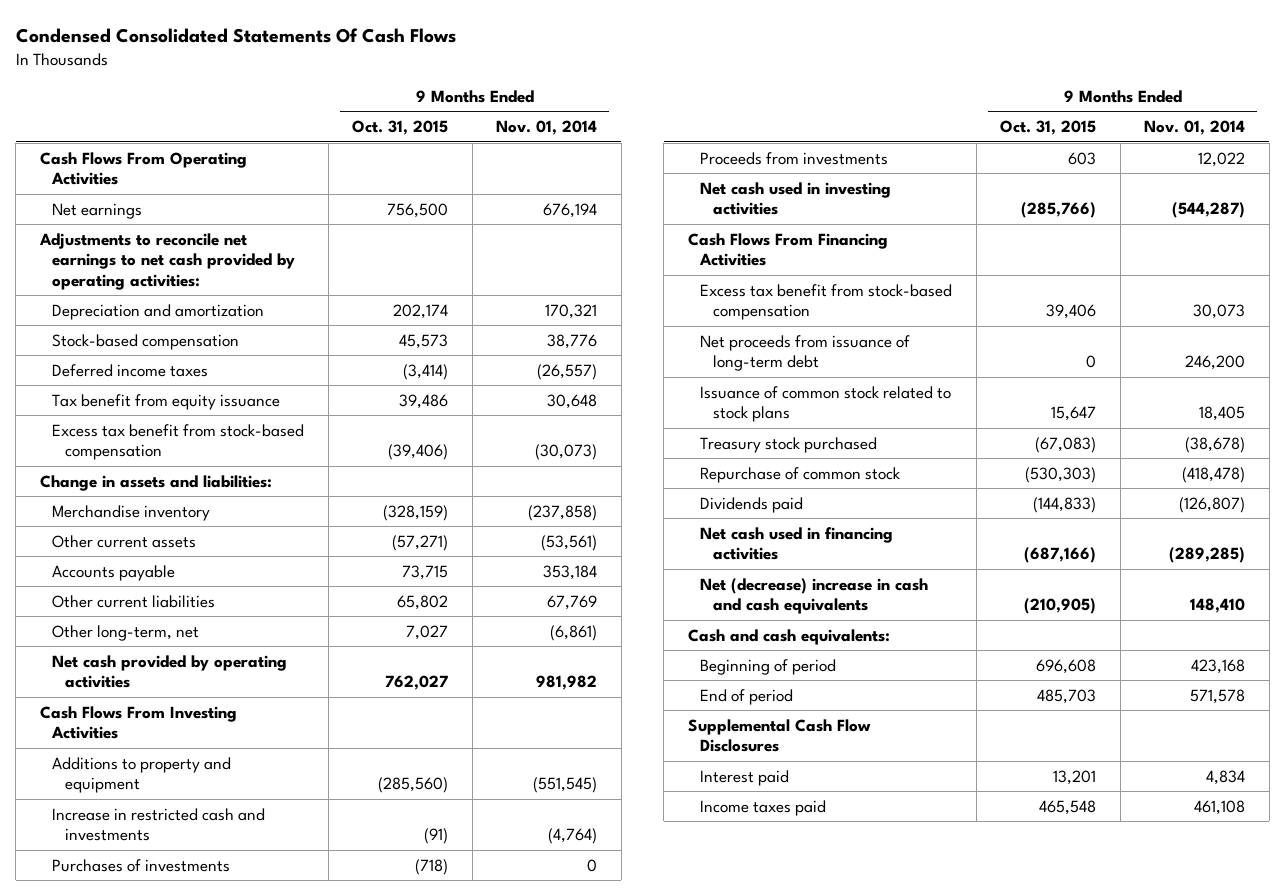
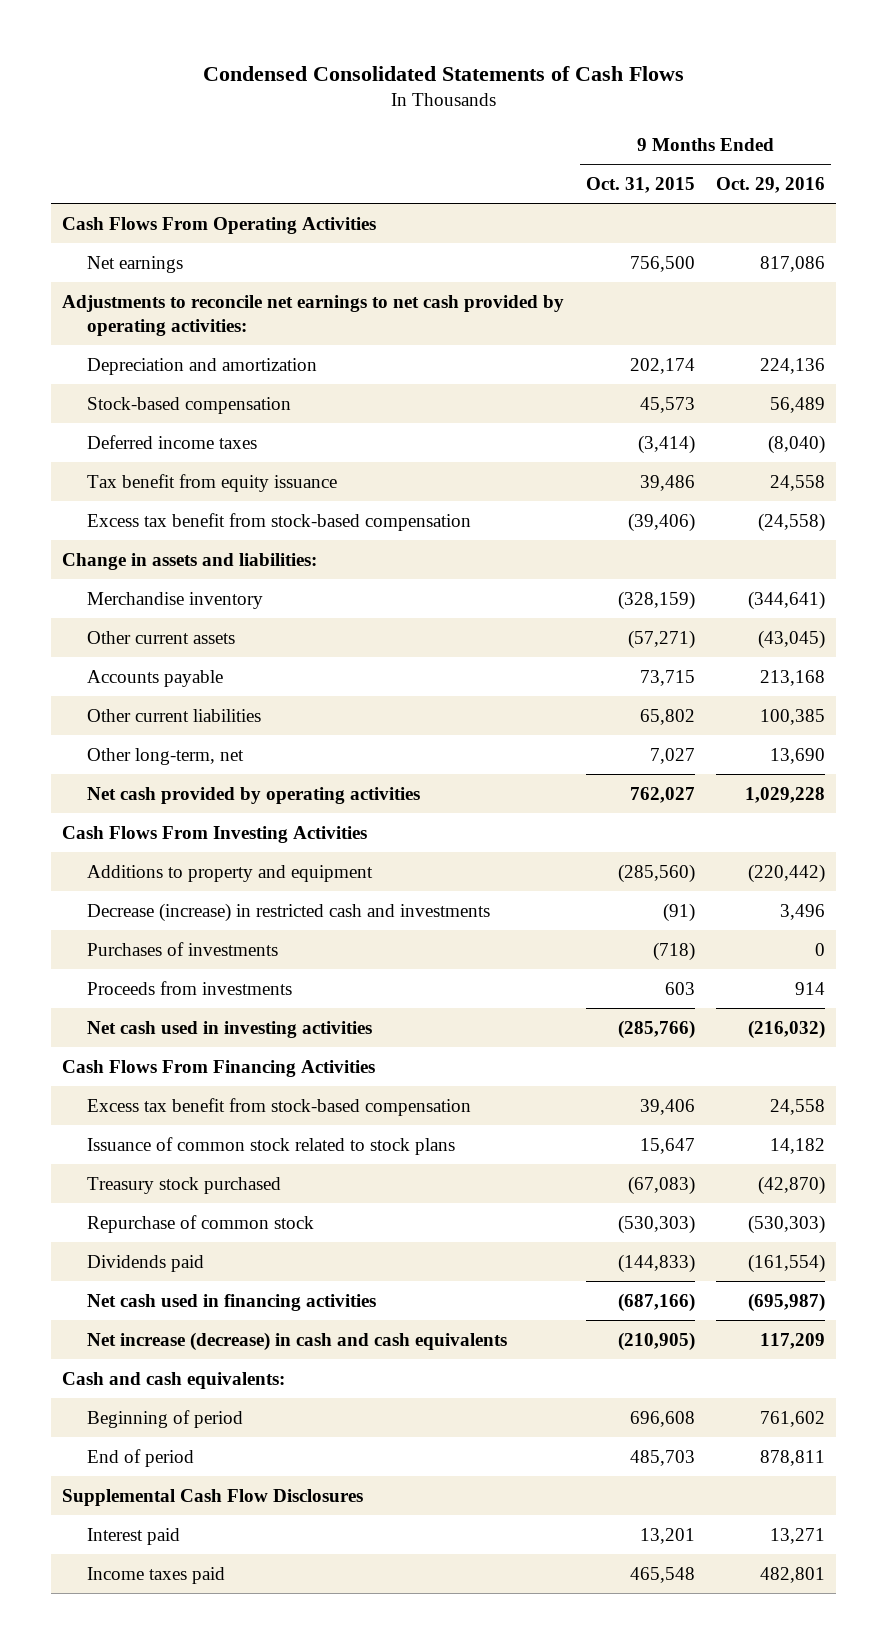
- Condensed Consolidated Statements Of Cash Flows
+ Condensed Consolidated Statements of Cash Flows
- | 9 Months Ended Oct. 31, 2015 | 9 Months Ended Nov. 01, 2014
+ | 9 Months Ended Oct. 31, 2015 | 9 Months Ended Oct. 29, 2016
- Increase in restricted cash and investments | (91) | (4,764)
+ Decrease (increase) in restricted cash and investments | (91) | 3,496
- Net proceeds from issuance of long-term debt | 0 | 246,200
- Net (decrease) increase in cash and cash equivalents | (210,905) | 148,410
+ Net increase (decrease) in cash and cash equivalents | (210,905) | 117,209

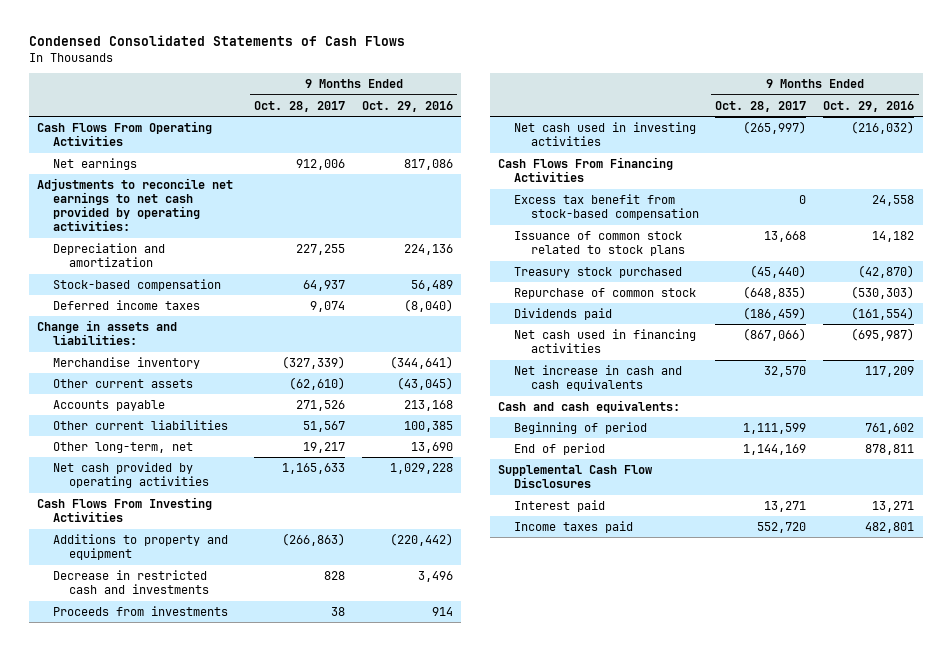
- | 9 Months Ended Oct. 31, 2015 | 9 Months Ended Oct. 29, 2016
+ | 9 Months Ended Oct. 28, 2017 | 9 Months Ended Oct. 29, 2016
- Tax benefit from equity issuance | 39,486 | 24,558
- Excess tax benefit from stock-based compensation | (39,406) | (24,558)
- Decrease (increase) in restricted cash and investments | (91) | 3,496
- Purchases of investments | (718) | 0
+ Decrease in restricted cash and investments | 828 | 3,496
- Net increase (decrease) in cash and cash equivalents | (210,905) | 117,209
+ Net increase in cash and cash equivalents | 32,570 | 117,209

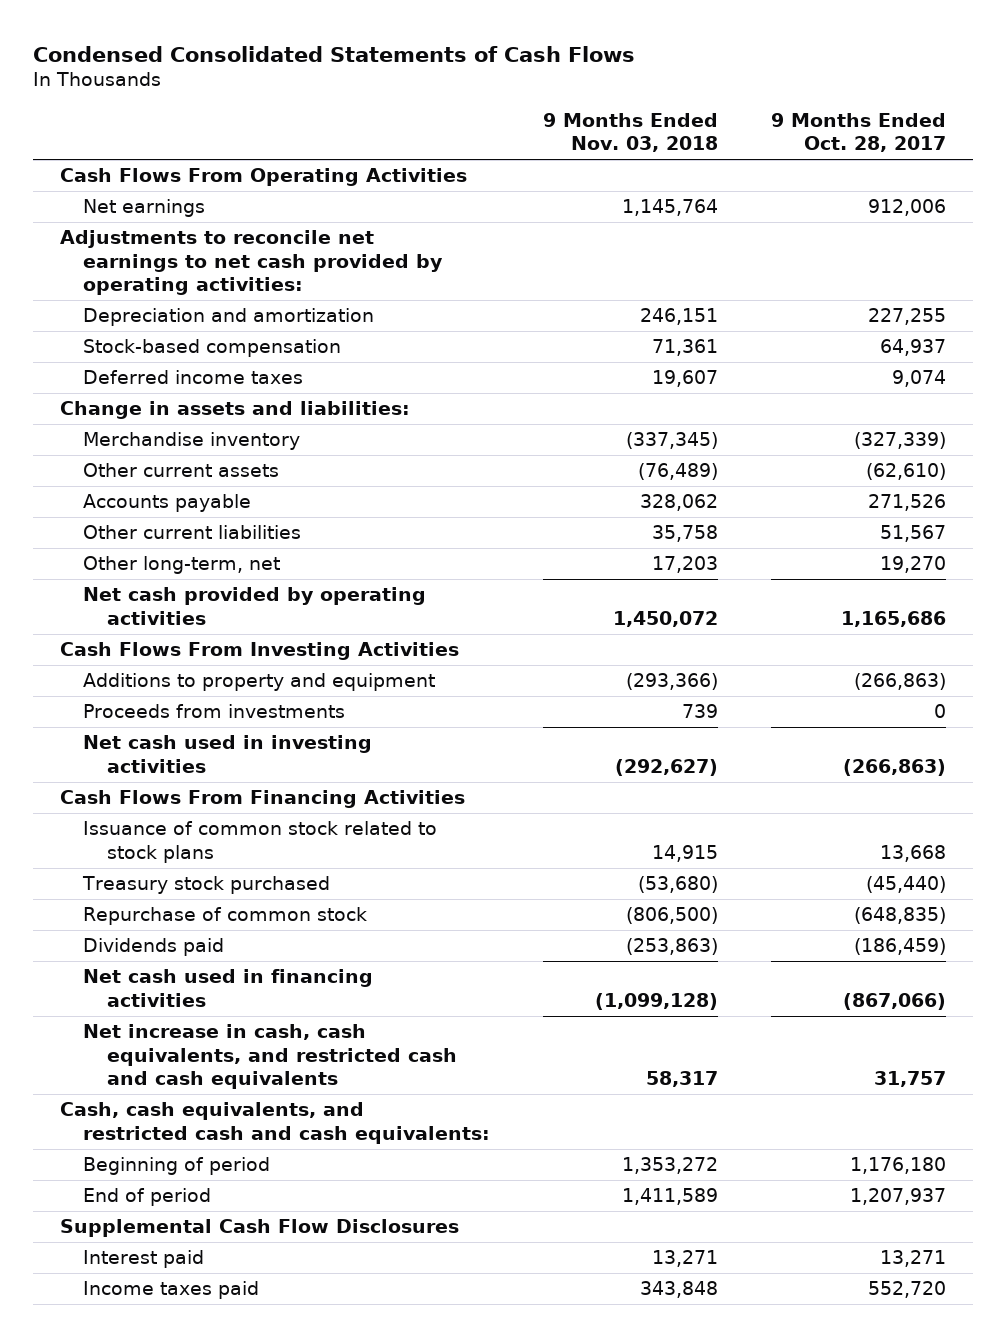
- | 9 Months Ended Oct. 28, 2017 | 9 Months Ended Oct. 29, 2016
+ | 9 Months Ended Nov. 03, 2018 | 9 Months Ended Oct. 28, 2017
- Other long-term, net | 19,217 | 13,690
- Net cash provided by operating activities | 1,165,633 | 1,029,228
+ Other long-term, net | 17,203 | 19,270
+ Net cash provided by operating activities | 1,450,072 | 1,165,686
- Decrease in restricted cash and investments | 828 | 3,496
- Proceeds from investments | 38 | 914
- Net cash used in investing activities | (265,997) | (216,032)
+ Proceeds from investments | 739 | 0
+ Net cash used in investing activities | (292,627) | (266,863)
- Excess tax benefit from stock-based compensation | 0 | 24,558
- Net increase in cash and cash equivalents | 32,570 | 117,209
- Cash and cash equivalents:
- Beginning of period | 1,111,599 | 761,602
- End of period | 1,144,169 | 878,811
+ Net increase in cash, cash equivalents, and restricted cash and cash equivalents | 58,317 | 31,757
+ Cash, cash equivalents, and restricted cash and cash equivalents:
+ Beginning of period | 1,353,272 | 1,176,180
+ End of period | 1,411,589 | 1,207,937

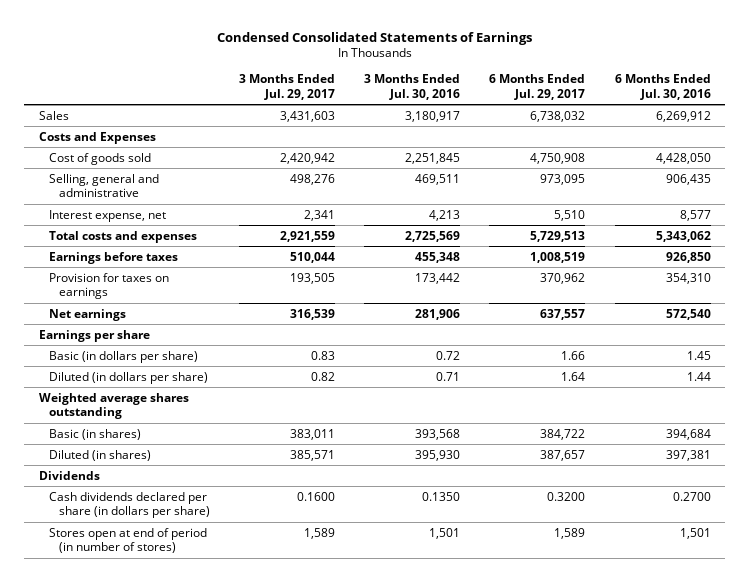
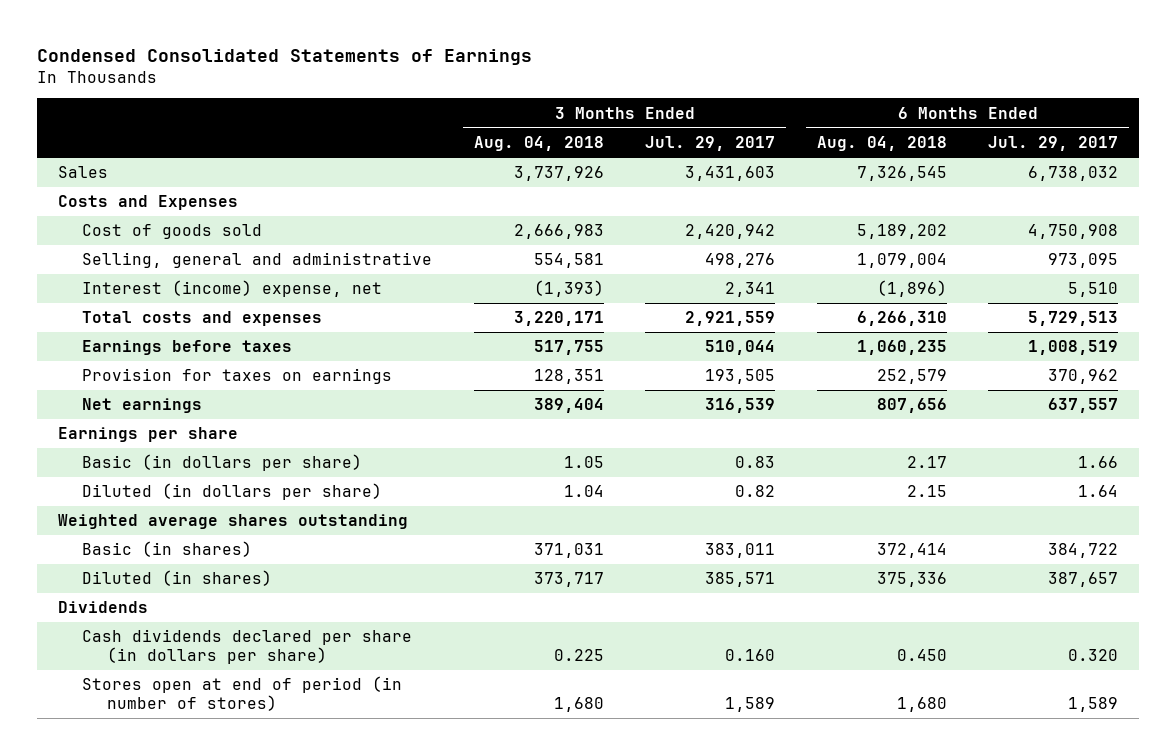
- | 3 Months Ended Jul. 29, 2017 | 3 Months Ended Jul. 30, 2016 | 6 Months Ended Jul. 29, 2017 | 6 Months Ended Jul. 30, 2016
+ | 3 Months Ended Aug. 04, 2018 | 3 Months Ended Jul. 29, 2017 | 6 Months Ended Aug. 04, 2018 | 6 Months Ended Jul. 29, 2017
- Interest expense, net | 2,341 | 4,213 | 5,510 | 8,577
+ Interest (income) expense, net | (1,393) | 2,341 | (1,896) | 5,510
- Cash dividends declared per share (in dollars per share) | 0.1600 | 0.1350 | 0.3200 | 0.2700
+ Cash dividends declared per share (in dollars per share) | 0.225 | 0.160 | 0.450 | 0.320

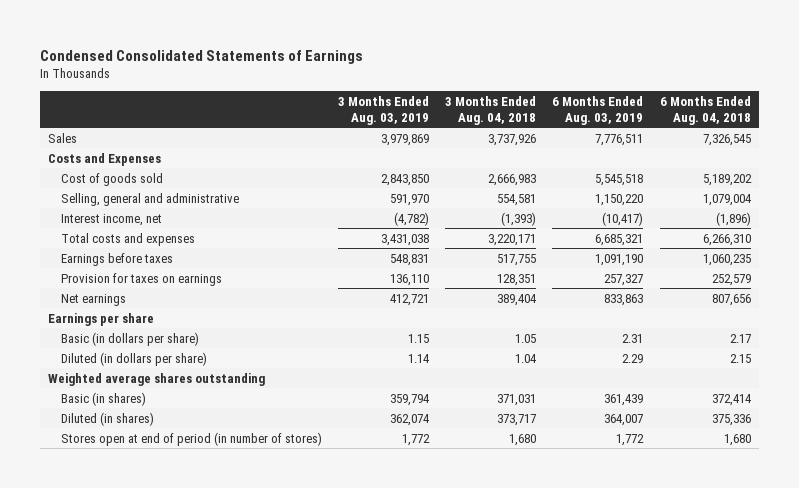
- | 3 Months Ended Aug. 04, 2018 | 3 Months Ended Jul. 29, 2017 | 6 Months Ended Aug. 04, 2018 | 6 Months Ended Jul. 29, 2017
+ | 3 Months Ended Aug. 03, 2019 | 3 Months Ended Aug. 04, 2018 | 6 Months Ended Aug. 03, 2019 | 6 Months Ended Aug. 04, 2018
- Interest (income) expense, net | (1,393) | 2,341 | (1,896) | 5,510
+ Interest income, net | (4,782) | (1,393) | (10,417) | (1,896)
- Dividends
- Cash dividends declared per share (in dollars per share) | 0.225 | 0.160 | 0.450 | 0.320

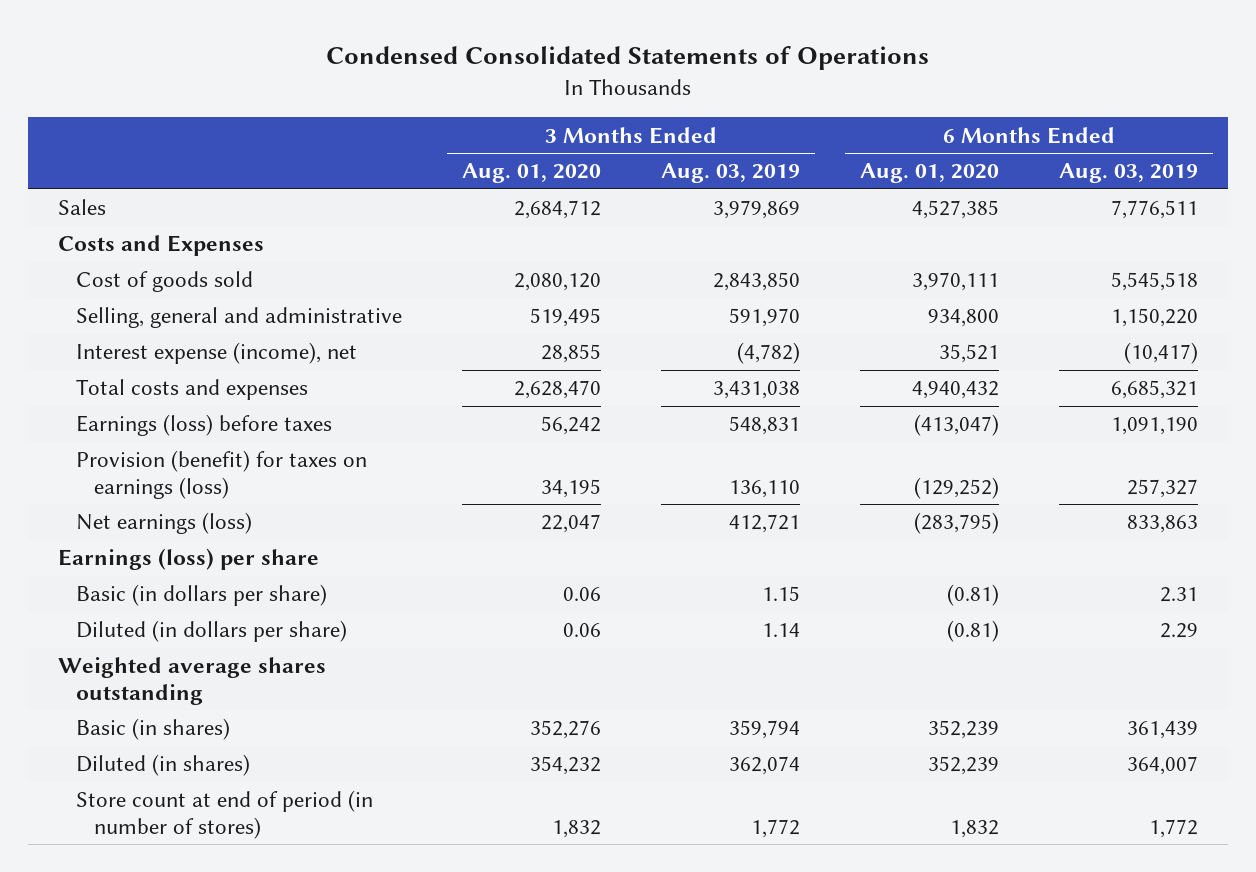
- Condensed Consolidated Statements of Earnings
+ Condensed Consolidated Statements of Operations
- | 3 Months Ended Aug. 03, 2019 | 3 Months Ended Aug. 04, 2018 | 6 Months Ended Aug. 03, 2019 | 6 Months Ended Aug. 04, 2018
+ | 3 Months Ended Aug. 01, 2020 | 3 Months Ended Aug. 03, 2019 | 6 Months Ended Aug. 01, 2020 | 6 Months Ended Aug. 03, 2019
- Interest income, net | (4,782) | (1,393) | (10,417) | (1,896)
+ Interest expense (income), net | 28,855 | (4,782) | 35,521 | (10,417)
- Earnings before taxes | 548,831 | 517,755 | 1,091,190 | 1,060,235
- Provision for taxes on earnings | 136,110 | 128,351 | 257,327 | 252,579
- Net earnings | 412,721 | 389,404 | 833,863 | 807,656
- Earnings per share
+ Earnings (loss) before taxes | 56,242 | 548,831 | (413,047) | 1,091,190
+ Provision (benefit) for taxes on earnings (loss) | 34,195 | 136,110 | (129,252) | 257,327
+ Net earnings (loss) | 22,047 | 412,721 | (283,795) | 833,863
+ Earnings (loss) per share
- Stores open at end of period (in number of stores) | 1,772 | 1,680 | 1,772 | 1,680
+ Store count at end of period (in number of stores) | 1,832 | 1,772 | 1,832 | 1,772

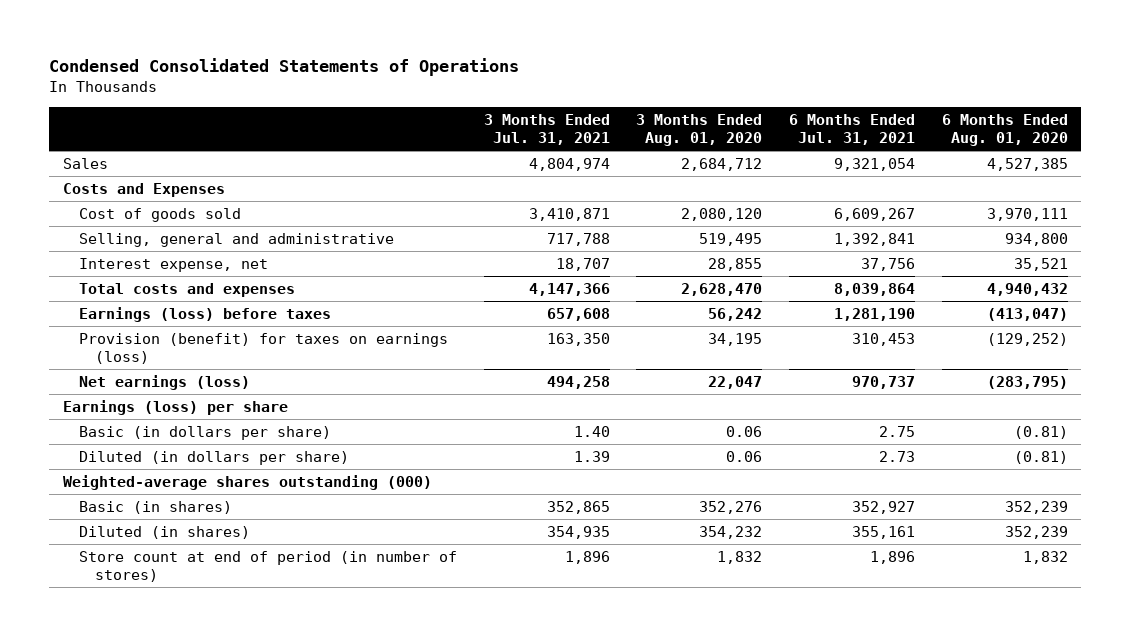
- | 3 Months Ended Aug. 01, 2020 | 3 Months Ended Aug. 03, 2019 | 6 Months Ended Aug. 01, 2020 | 6 Months Ended Aug. 03, 2019
+ | 3 Months Ended Jul. 31, 2021 | 3 Months Ended Aug. 01, 2020 | 6 Months Ended Jul. 31, 2021 | 6 Months Ended Aug. 01, 2020
- Interest expense (income), net | 28,855 | (4,782) | 35,521 | (10,417)
+ Interest expense, net | 18,707 | 28,855 | 37,756 | 35,521
- Weighted average shares outstanding
+ Weighted-average shares outstanding (000)

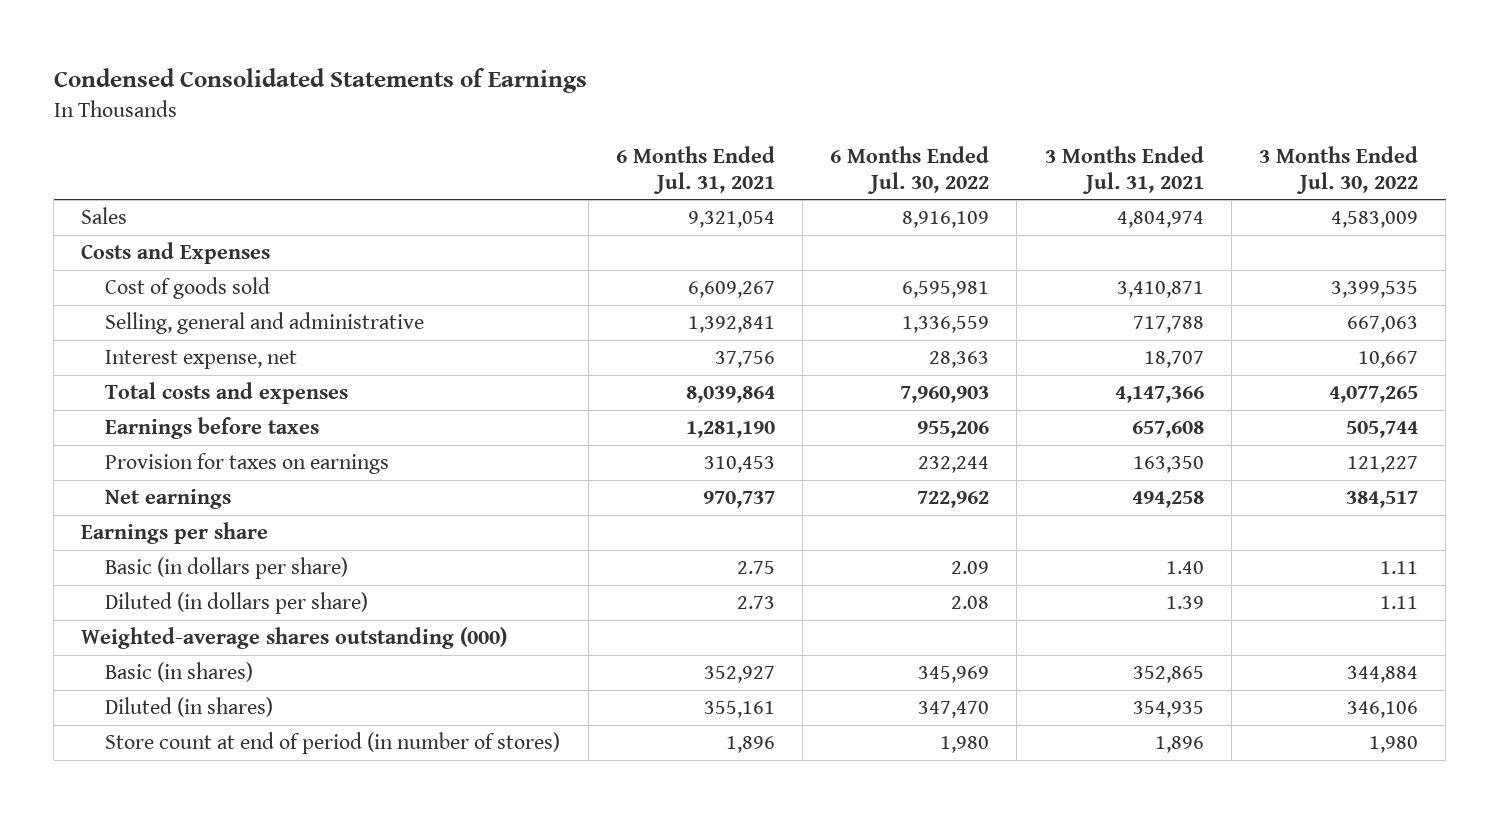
- Condensed Consolidated Statements of Operations
+ Condensed Consolidated Statements of Earnings
- | 3 Months Ended Jul. 31, 2021 | 3 Months Ended Aug. 01, 2020 | 6 Months Ended Jul. 31, 2021 | 6 Months Ended Aug. 01, 2020
+ | 6 Months Ended Jul. 31, 2021 | 6 Months Ended Jul. 30, 2022 | 3 Months Ended Jul. 31, 2021 | 3 Months Ended Jul. 30, 2022
- Earnings (loss) before taxes | 657,608 | 56,242 | 1,281,190 | (413,047)
- Provision (benefit) for taxes on earnings (loss) | 163,350 | 34,195 | 310,453 | (129,252)
- Net earnings (loss) | 494,258 | 22,047 | 970,737 | (283,795)
- Earnings (loss) per share
+ Earnings before taxes | 1,281,190 | 955,206 | 657,608 | 505,744
+ Provision for taxes on earnings | 310,453 | 232,244 | 163,350 | 121,227
+ Net earnings | 970,737 | 722,962 | 494,258 | 384,517
+ Earnings per share

